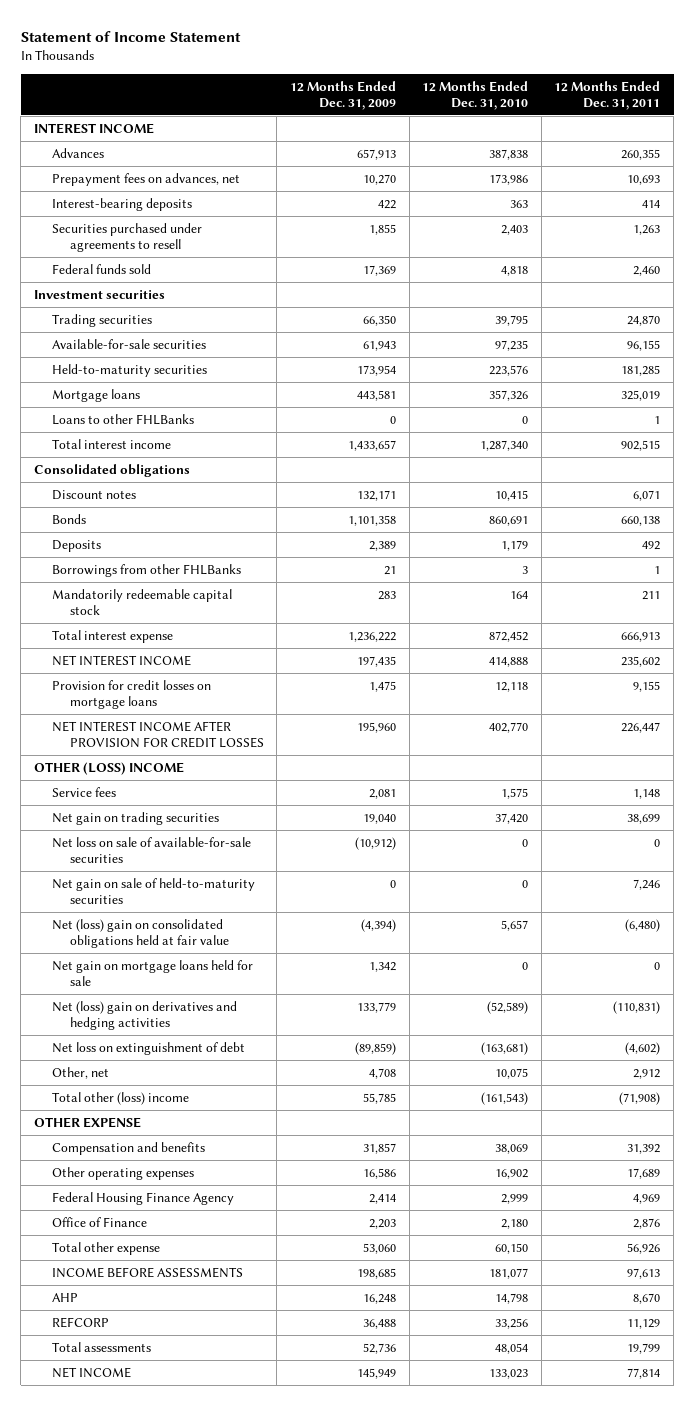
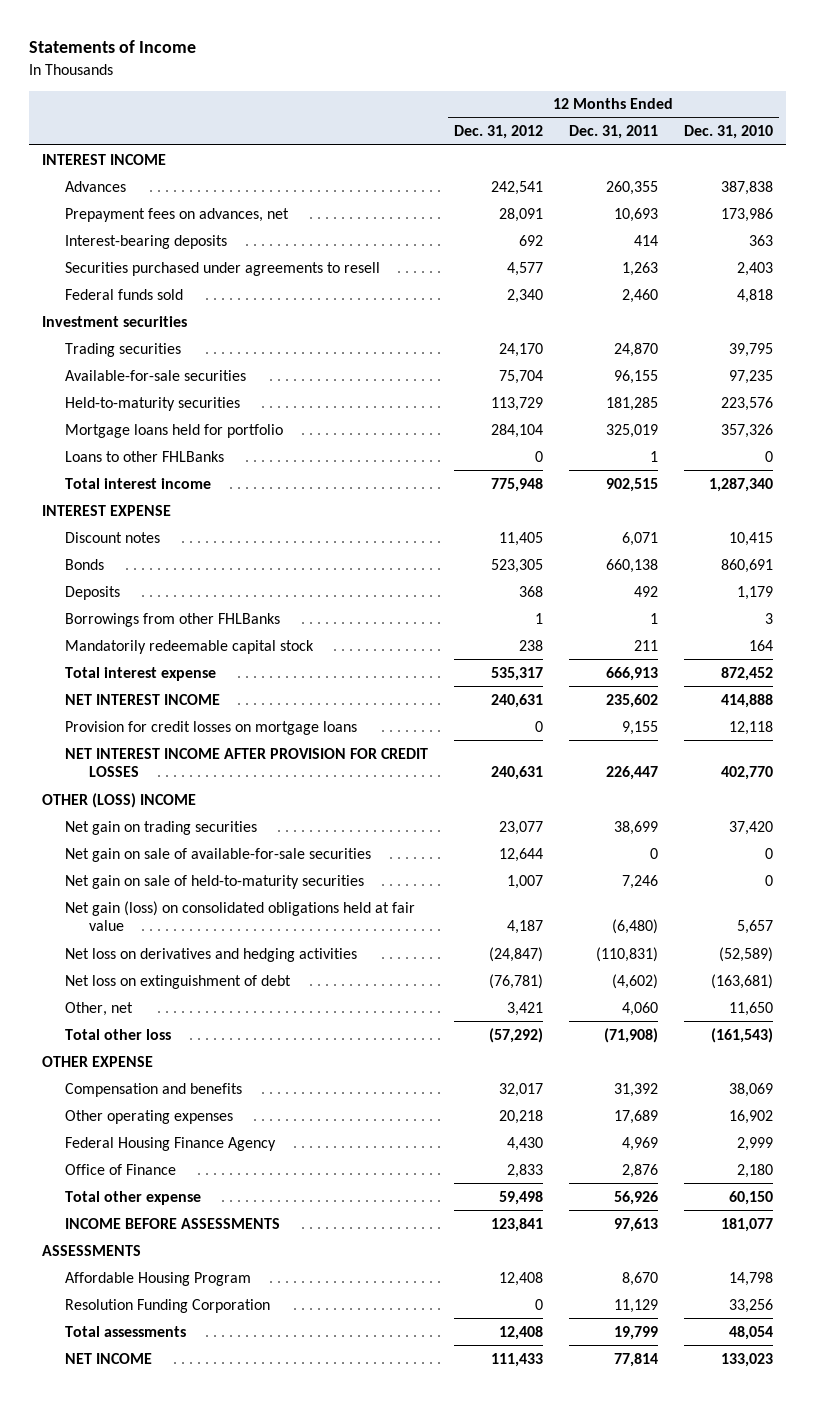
- Statement of Income Statement
+ Statements of Income
- | 12 Months Ended Dec. 31, 2009 | 12 Months Ended Dec. 31, 2010 | 12 Months Ended Dec. 31, 2011
+ | 12 Months Ended Dec. 31, 2012 | 12 Months Ended Dec. 31, 2011 | 12 Months Ended Dec. 31, 2010
- Mortgage loans | 443,581 | 357,326 | 325,019
+ Mortgage loans held for portfolio | 284,104 | 325,019 | 357,326
- Consolidated obligations
+ INTEREST EXPENSE
- Service fees | 2,081 | 1,575 | 1,148
- Net loss on sale of available-for-sale securities | (10,912) | 0 | 0
+ Net gain on sale of available-for-sale securities | 12,644 | 0 | 0
- Net (loss) gain on consolidated obligations held at fair value | (4,394) | 5,657 | (6,480)
- Net gain on mortgage loans held for sale | 1,342 | 0 | 0
- Net (loss) gain on derivatives and hedging activities | 133,779 | (52,589) | (110,831)
+ Net gain (loss) on consolidated obligations held at fair value | 4,187 | (6,480) | 5,657
+ Net loss on derivatives and hedging activities | (24,847) | (110,831) | (52,589)
- Other, net | 4,708 | 10,075 | 2,912
- Total other (loss) income | 55,785 | (161,543) | (71,908)
+ Other, net | 3,421 | 4,060 | 11,650
+ Total other loss | (57,292) | (71,908) | (161,543)
- AHP | 16,248 | 14,798 | 8,670
- REFCORP | 36,488 | 33,256 | 11,129
+ ASSESSMENTS
+ Affordable Housing Program | 12,408 | 8,670 | 14,798
+ Resolution Funding Corporation | 0 | 11,129 | 33,256

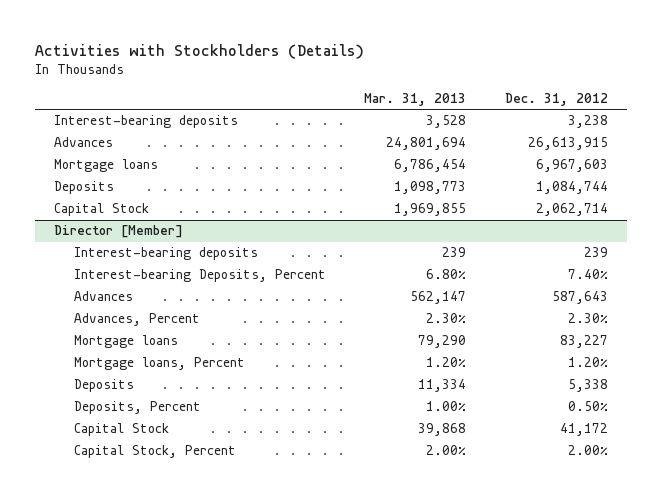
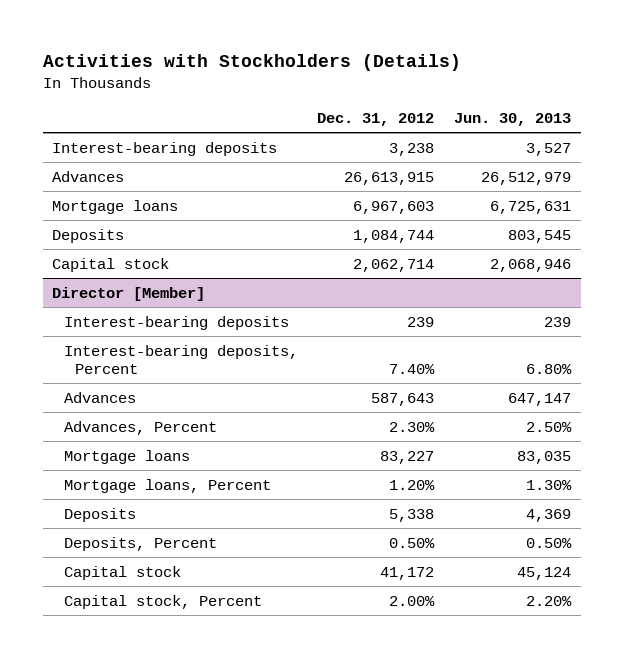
- | Mar. 31, 2013 | Dec. 31, 2012
+ | Dec. 31, 2012 | Jun. 30, 2013
- Capital Stock | 1,969,855 | 2,062,714
+ Capital stock | 2,062,714 | 2,068,946
@ Director [Member]
- Interest-bearing Deposits, Percent | 6.80% | 7.40%
+ Interest-bearing deposits, Percent | 7.40% | 6.80%
- Capital Stock | 39,868 | 41,172
- Capital Stock, Percent | 2.00% | 2.00%
+ Capital stock | 41,172 | 45,124
+ Capital stock, Percent | 2.00% | 2.20%

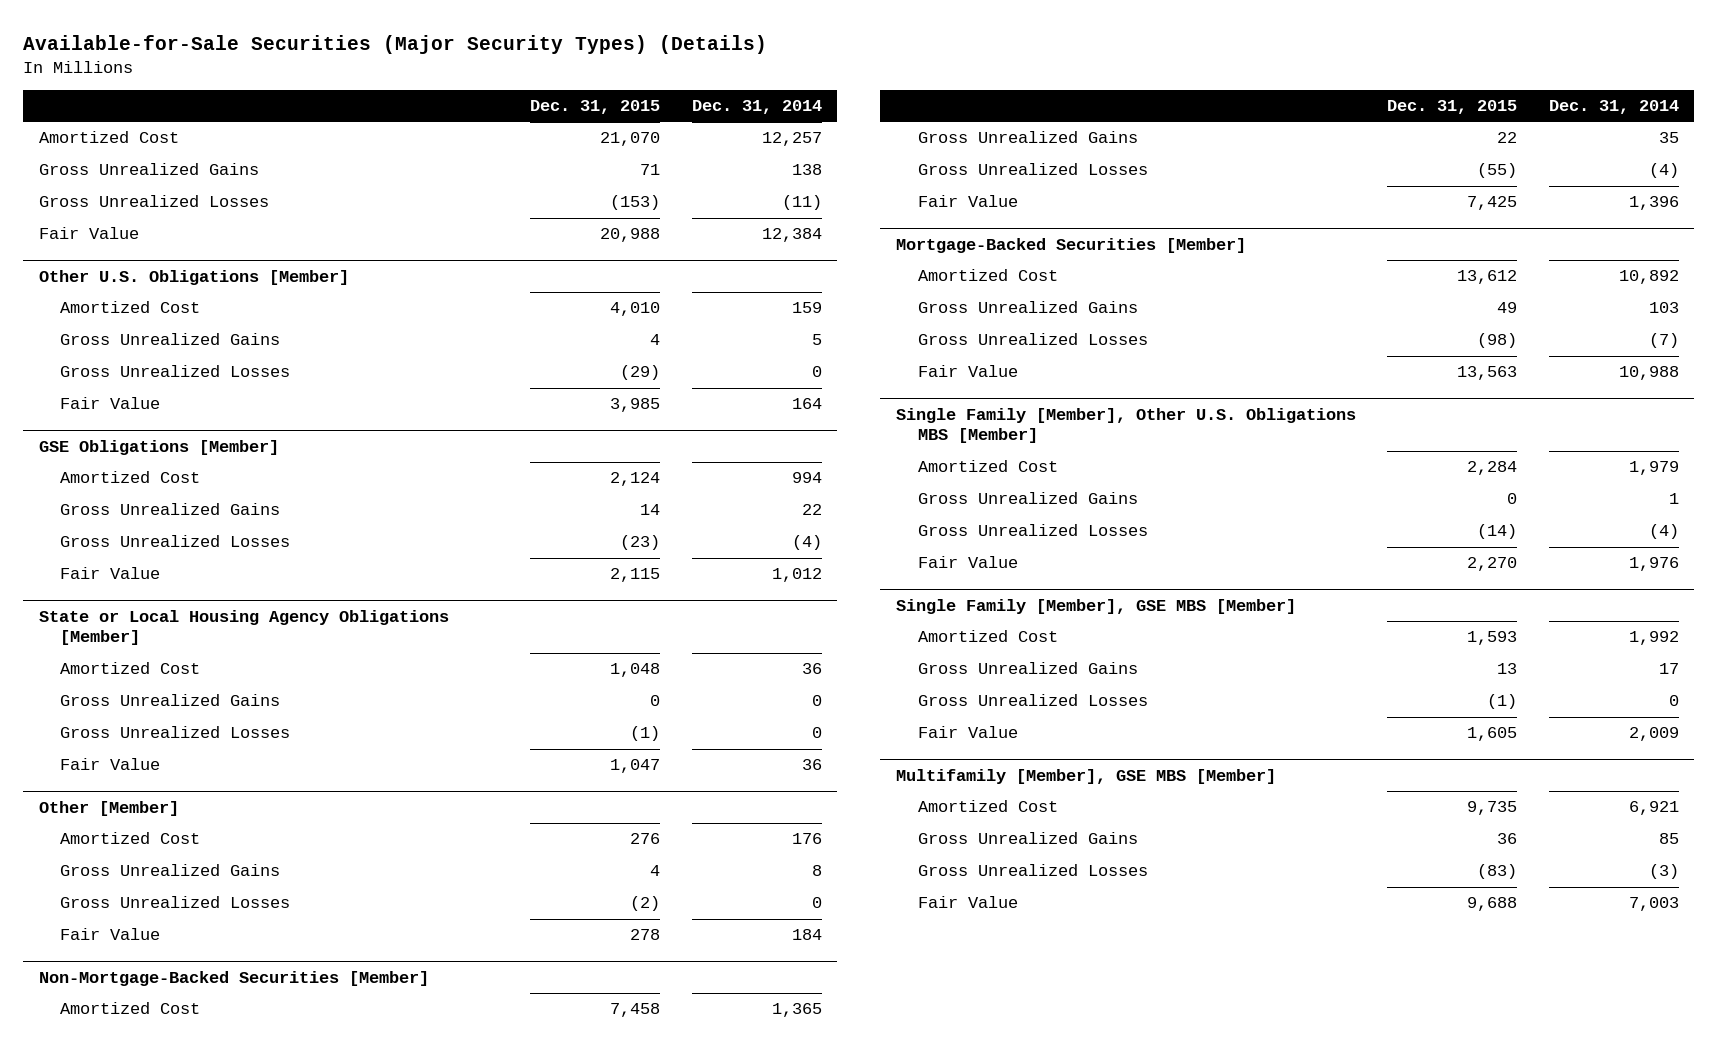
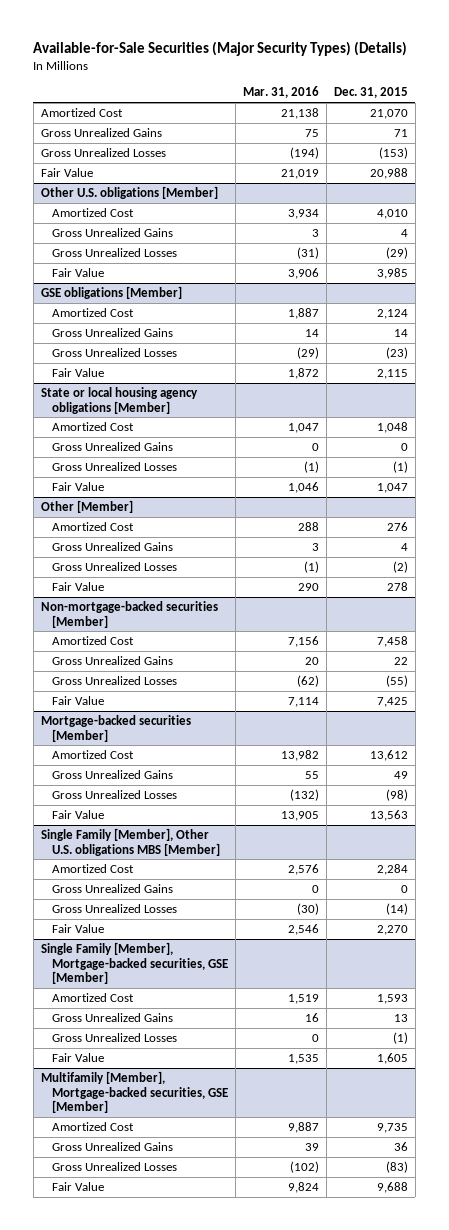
- | Dec. 31, 2015 | Dec. 31, 2014
+ | Mar. 31, 2016 | Dec. 31, 2015
- Other U.S. Obligations [Member]
+ Other U.S. obligations [Member]
- GSE Obligations [Member]
+ GSE obligations [Member]
- State or Local Housing Agency Obligations [Member]
+ State or local housing agency obligations [Member]
- Non-Mortgage-Backed Securities [Member]
+ Non-mortgage-backed securities [Member]
- Mortgage-Backed Securities [Member]
+ Mortgage-backed securities [Member]
- Single Family [Member], Other U.S. Obligations MBS [Member]
+ Single Family [Member], Other U.S. obligations MBS [Member]
- Single Family [Member], GSE MBS [Member]
+ Single Family [Member], Mortgage-backed securities, GSE [Member]
- Multifamily [Member], GSE MBS [Member]
+ Multifamily [Member], Mortgage-backed securities, GSE [Member]

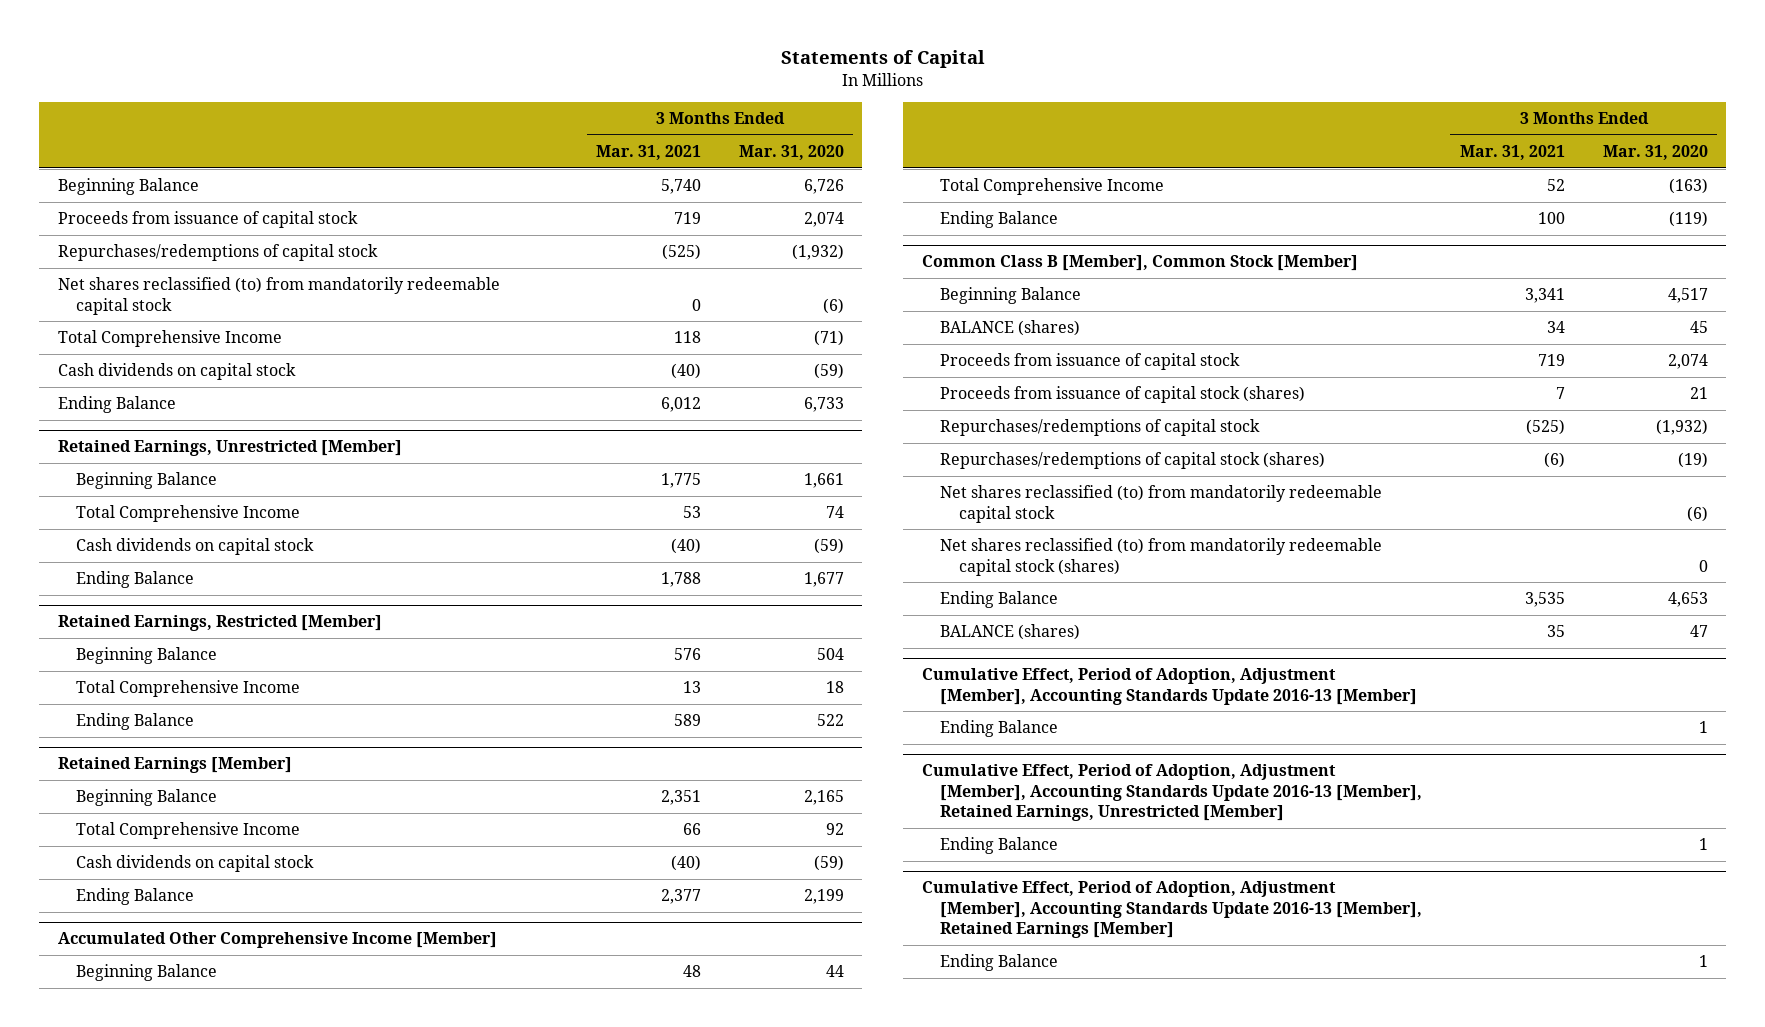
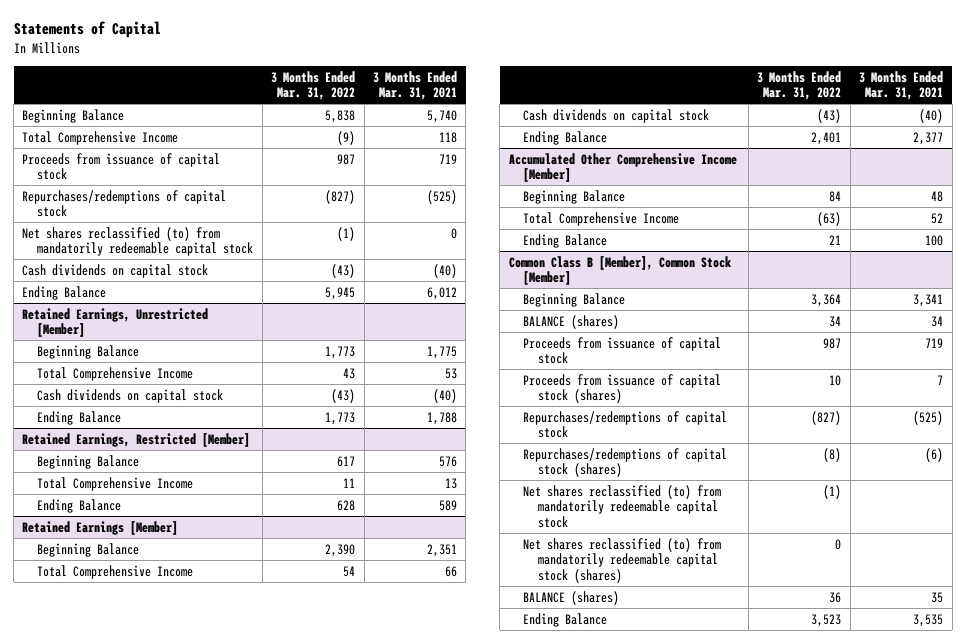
- | 3 Months Ended Mar. 31, 2021 | 3 Months Ended Mar. 31, 2020
+ | 3 Months Ended Mar. 31, 2022 | 3 Months Ended Mar. 31, 2021
moved up: Total Comprehensive Income | (9) | 118
- Cumulative Effect, Period of Adoption, Adjustment [Member], Accounting Standards Update 2016-13 [Member]
- Ending Balance | | 1
- Cumulative Effect, Period of Adoption, Adjustment [Member], Accounting Standards Update 2016-13 [Member], Retained Earnings, Unrestricted [Member]
- Ending Balance | | 1
- Cumulative Effect, Period of Adoption, Adjustment [Member], Accounting Standards Update 2016-13 [Member], Retained Earnings [Member]
- Ending Balance | | 1
@ Common Class B [Member], Common Stock [Member]
moved down: Ending Balance | 3,523 | 3,535

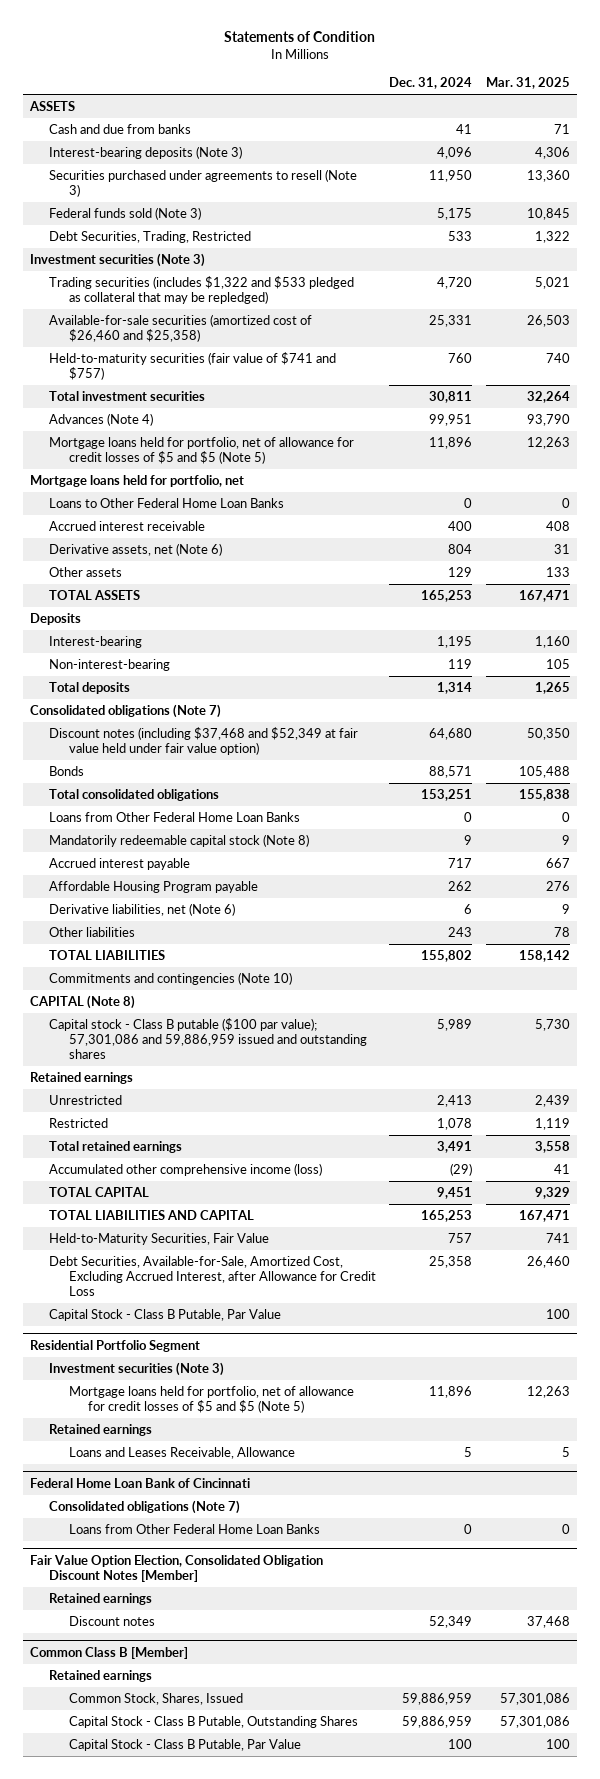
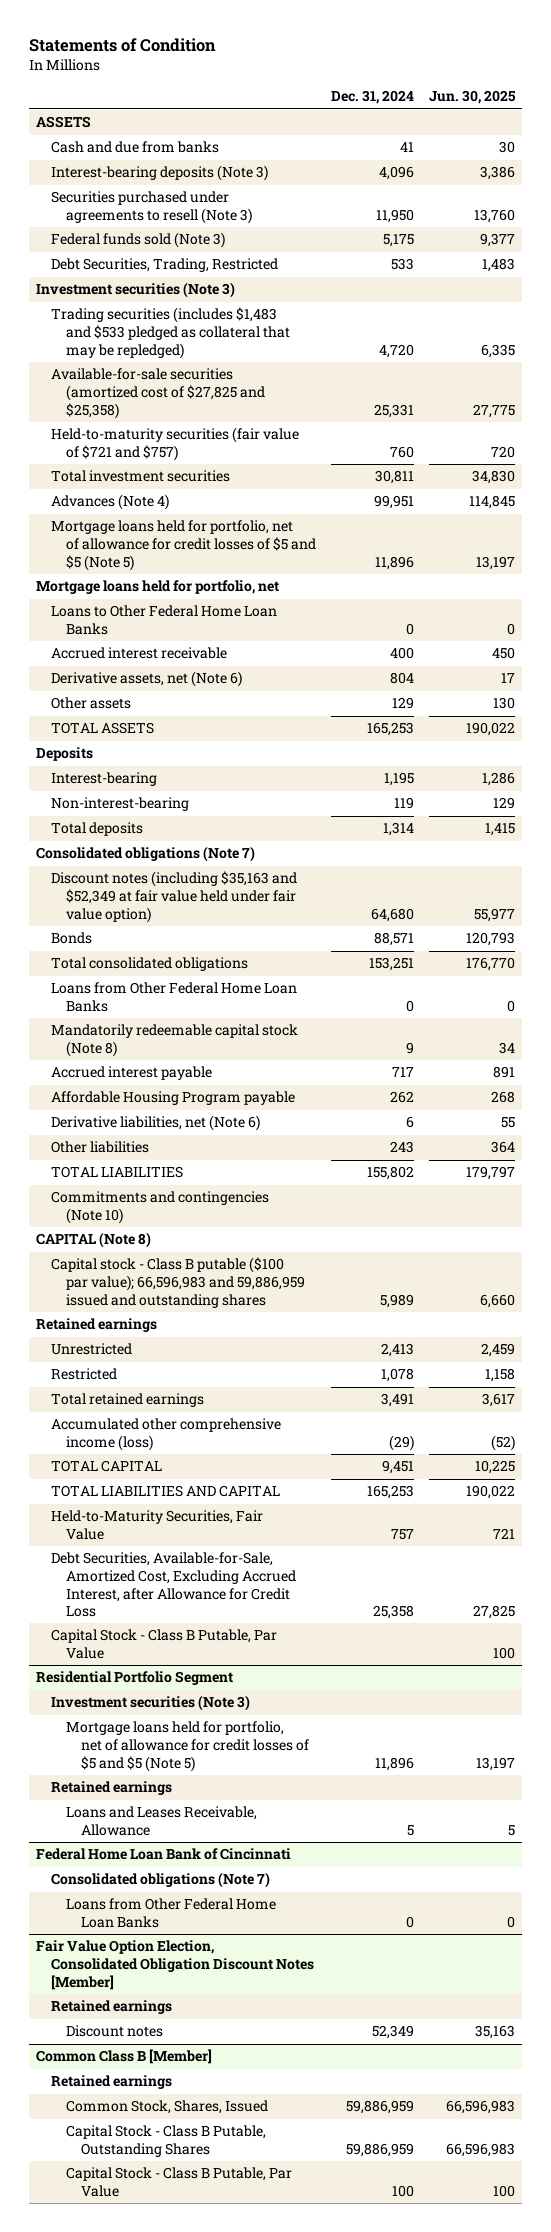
- | Dec. 31, 2024 | Mar. 31, 2025
+ | Dec. 31, 2024 | Jun. 30, 2025
- Trading securities (includes $1,322 and $533 pledged as collateral that may be repledged) | 4,720 | 5,021
- Available-for-sale securities (amortized cost of $26,460 and $25,358) | 25,331 | 26,503
- Held-to-maturity securities (fair value of $741 and $757) | 760 | 740
+ Trading securities (includes $1,483 and $533 pledged as collateral that may be repledged) | 4,720 | 6,335
+ Available-for-sale securities (amortized cost of $27,825 and $25,358) | 25,331 | 27,775
+ Held-to-maturity securities (fair value of $721 and $757) | 760 | 720
- Discount notes (including $37,468 and $52,349 at fair value held under fair value option) | 64,680 | 50,350
+ Discount notes (including $35,163 and $52,349 at fair value held under fair value option) | 64,680 | 55,977
- Capital stock - Class B putable ($100 par value); 57,301,086 and 59,886,959 issued and outstanding shares | 5,989 | 5,730
+ Capital stock - Class B putable ($100 par value); 66,596,983 and 59,886,959 issued and outstanding shares | 5,989 | 6,660

